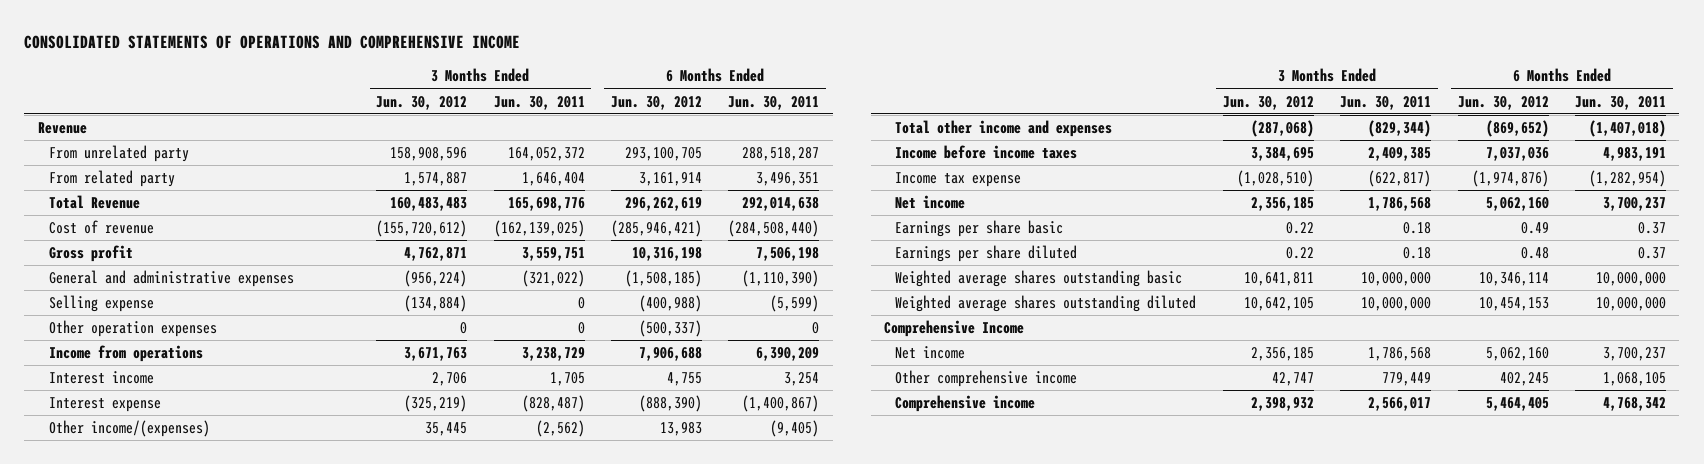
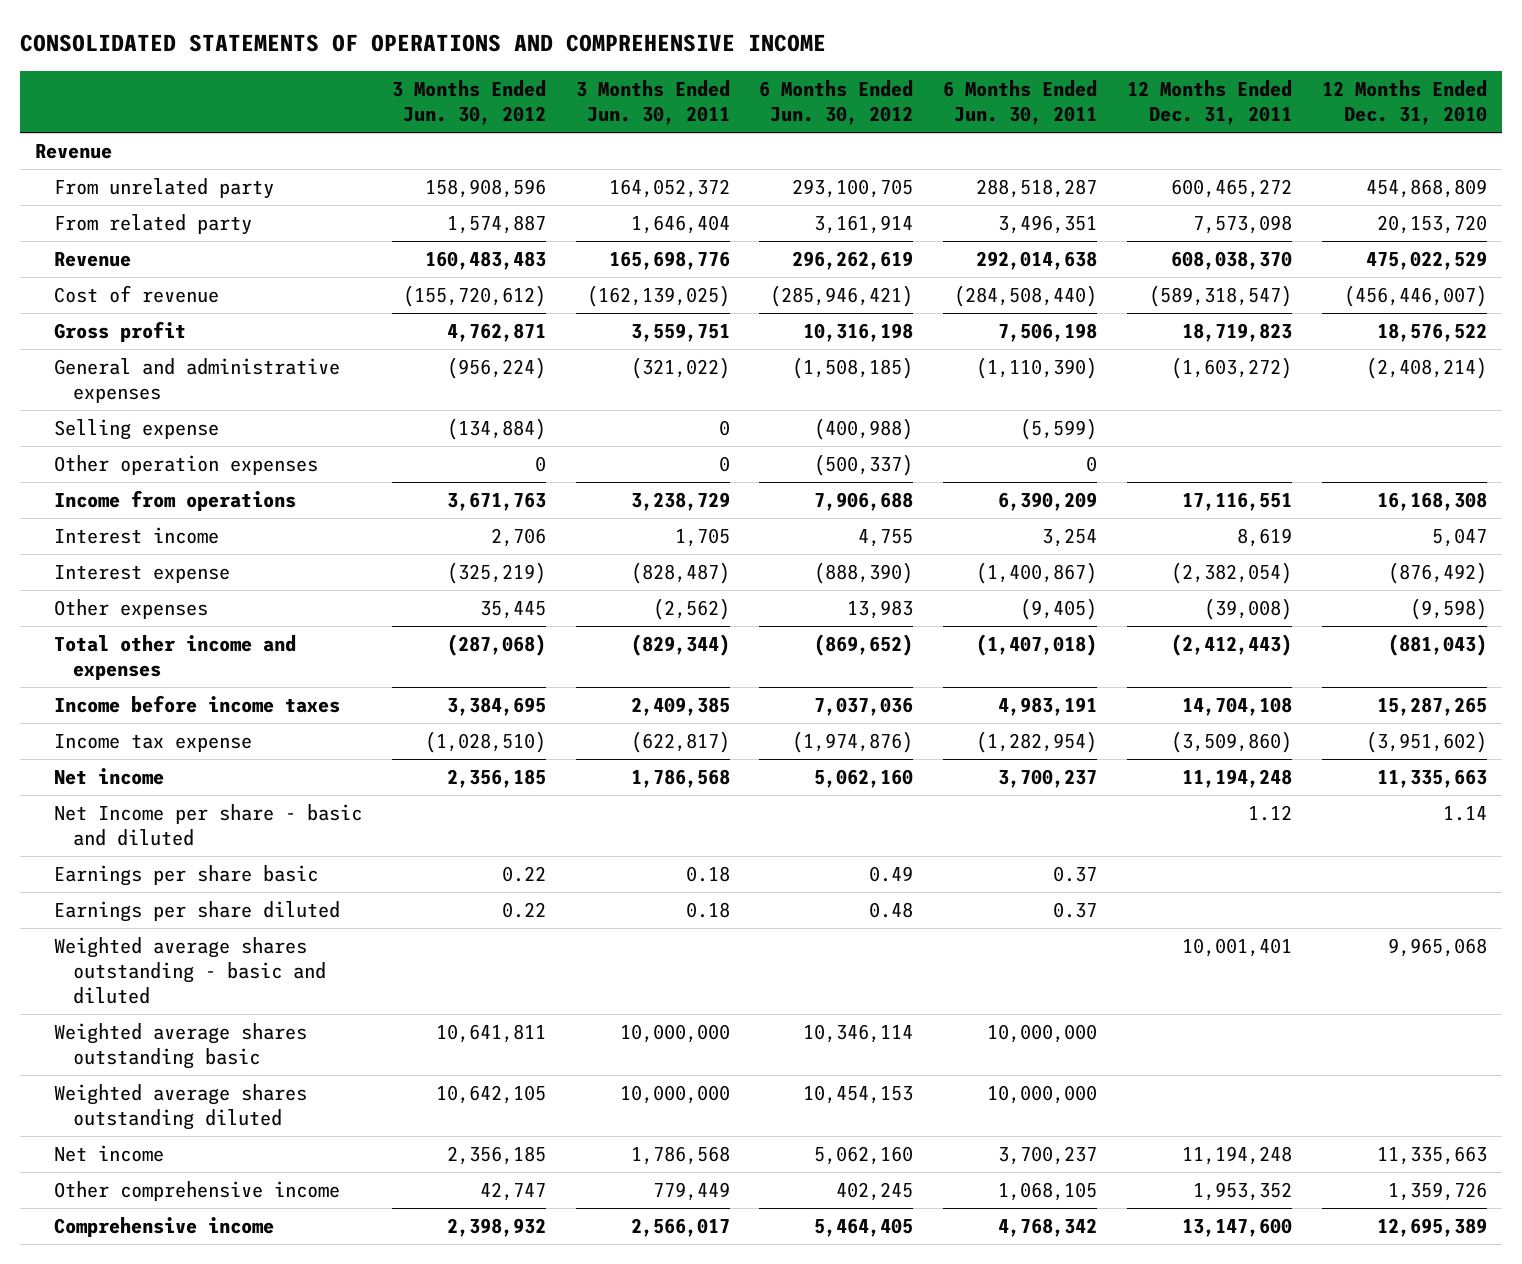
- | 3 Months Ended Jun. 30, 2012 | 3 Months Ended Jun. 30, 2011 | 6 Months Ended Jun. 30, 2012 | 6 Months Ended Jun. 30, 2011
+ | 3 Months Ended Jun. 30, 2012 | 3 Months Ended Jun. 30, 2011 | 6 Months Ended Jun. 30, 2012 | 6 Months Ended Jun. 30, 2011 | 12 Months Ended Dec. 31, 2011 | 12 Months Ended Dec. 31, 2010
- Total Revenue | 160,483,483 | 165,698,776 | 296,262,619 | 292,014,638
+ Revenue | 160,483,483 | 165,698,776 | 296,262,619 | 292,014,638 | 608,038,370 | 475,022,529
- Other income/(expenses) | 35,445 | (2,562) | 13,983 | (9,405)
+ Other expenses | 35,445 | (2,562) | 13,983 | (9,405) | (39,008) | (9,598)
+ Net Income per share - basic and diluted | | | | | 1.12 | 1.14
+ Weighted average shares outstanding - basic and diluted | | | | | 10,001,401 | 9,965,068
- Comprehensive Income

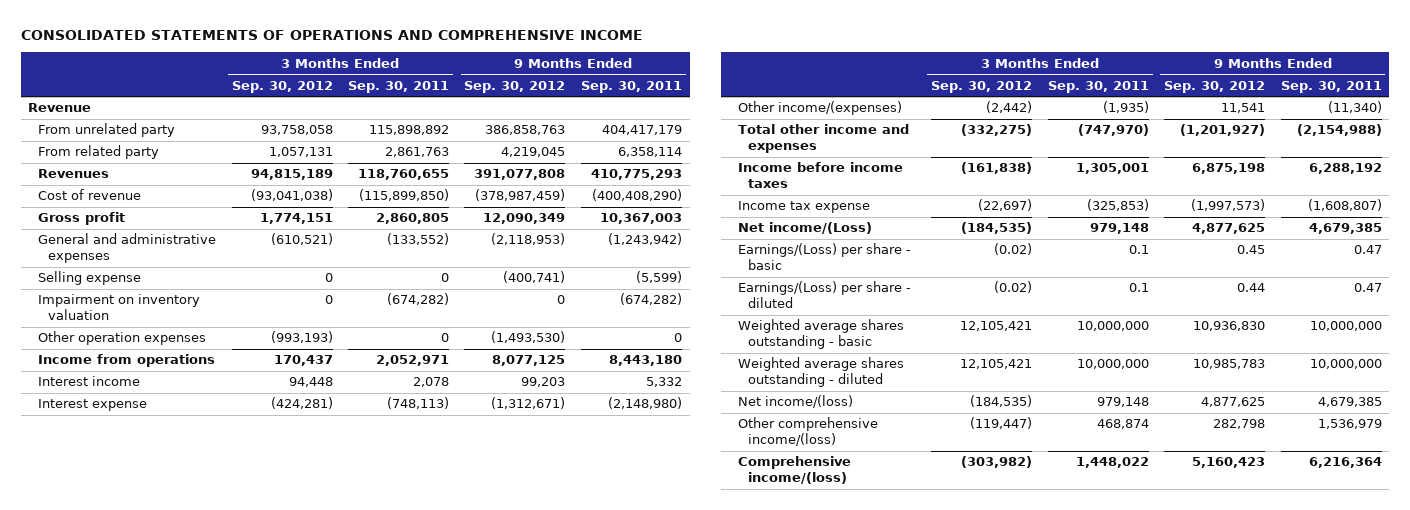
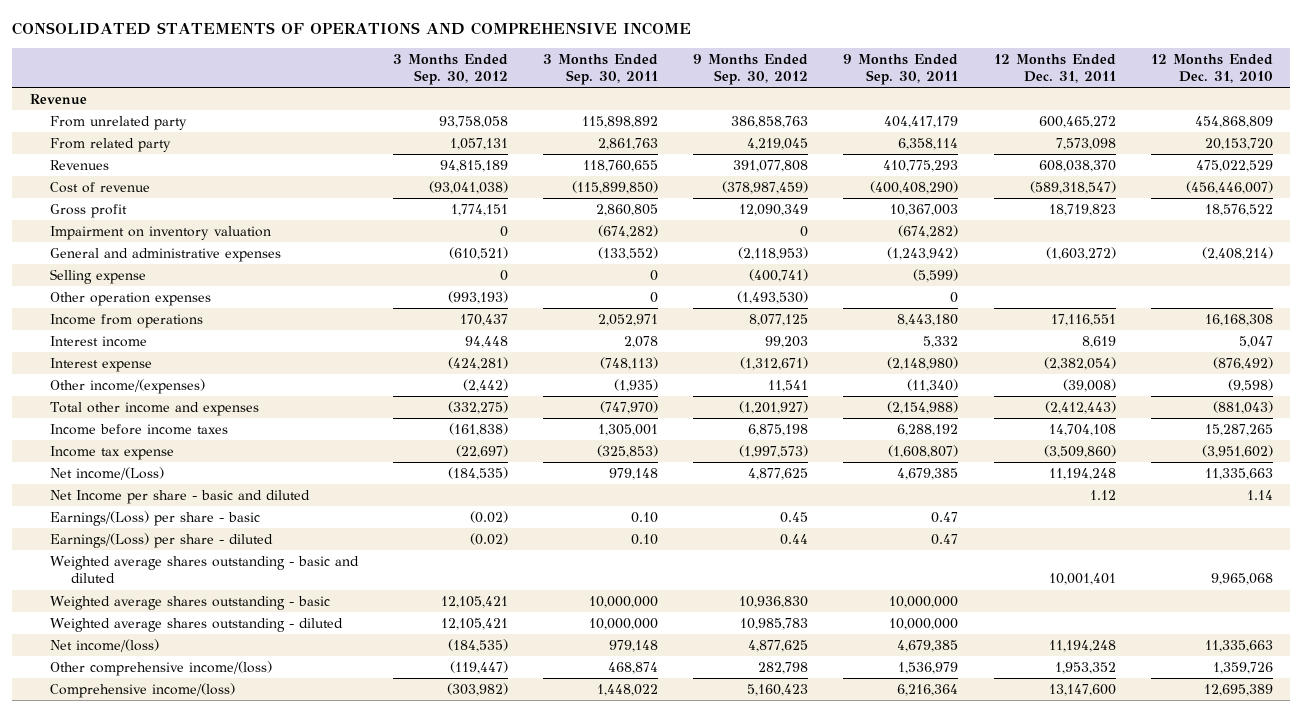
- | 3 Months Ended Sep. 30, 2012 | 3 Months Ended Sep. 30, 2011 | 9 Months Ended Sep. 30, 2012 | 9 Months Ended Sep. 30, 2011
+ | 3 Months Ended Sep. 30, 2012 | 3 Months Ended Sep. 30, 2011 | 9 Months Ended Sep. 30, 2012 | 9 Months Ended Sep. 30, 2011 | 12 Months Ended Dec. 31, 2011 | 12 Months Ended Dec. 31, 2010
moved up: Impairment on inventory valuation | 0 | (674,282) | 0 | (674,282) | |
- Earnings/(Loss) per share - basic | (0.02) | 0.1 | 0.45 | 0.47
- Earnings/(Loss) per share - diluted | (0.02) | 0.1 | 0.44 | 0.47
+ Net Income per share - basic and diluted | | | | | 1.12 | 1.14
+ Earnings/(Loss) per share - basic | (0.02) | 0.10 | 0.45 | 0.47 | |
+ Earnings/(Loss) per share - diluted | (0.02) | 0.10 | 0.44 | 0.47 | |
+ Weighted average shares outstanding - basic and diluted | | | | | 10,001,401 | 9,965,068

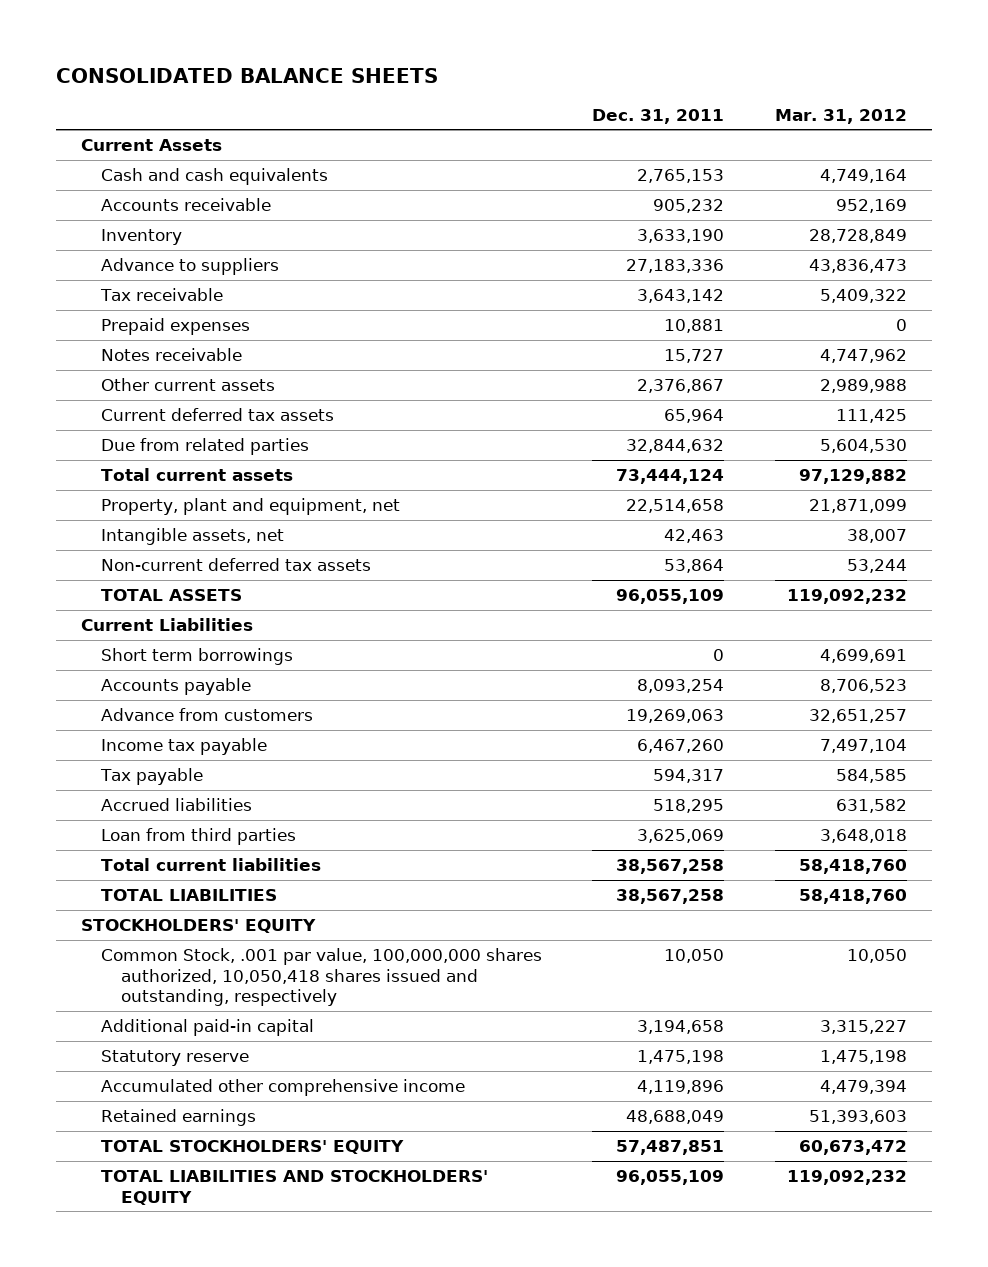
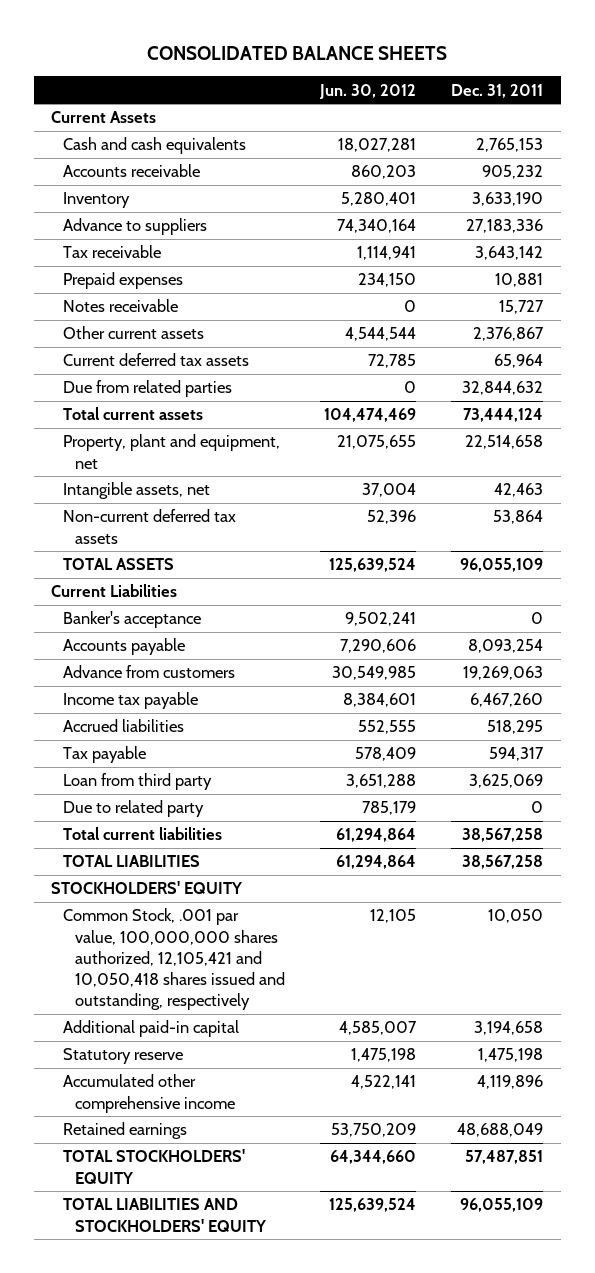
- | Dec. 31, 2011 | Mar. 31, 2012
+ | Jun. 30, 2012 | Dec. 31, 2011
- Short term borrowings | 0 | 4,699,691
+ Banker's acceptance | 9,502,241 | 0
- Loan from third parties | 3,625,069 | 3,648,018
moved down: Tax payable | 578,409 | 594,317
+ Loan from third party | 3,651,288 | 3,625,069
+ Due to related party | 785,179 | 0
- Common Stock, .001 par value, 100,000,000 shares authorized, 10,050,418 shares issued and outstanding, respectively | 10,050 | 10,050
+ Common Stock, .001 par value, 100,000,000 shares authorized, 12,105,421 and 10,050,418 shares issued and outstanding, respectively | 12,105 | 10,050

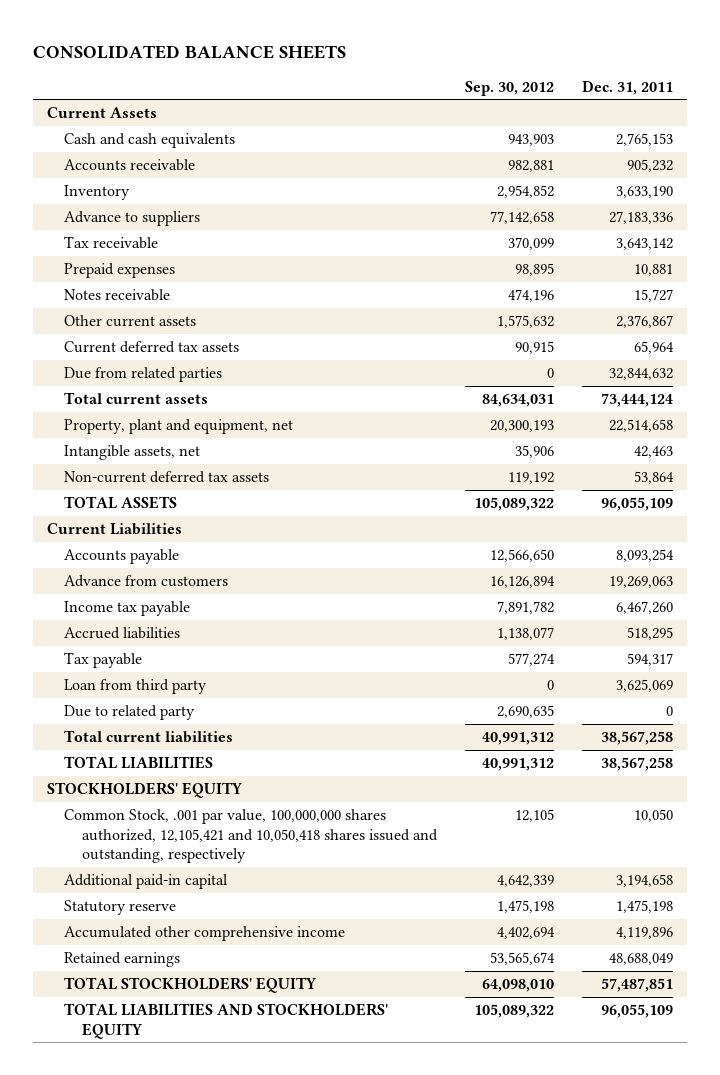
- | Jun. 30, 2012 | Dec. 31, 2011
+ | Sep. 30, 2012 | Dec. 31, 2011
- Banker's acceptance | 9,502,241 | 0

